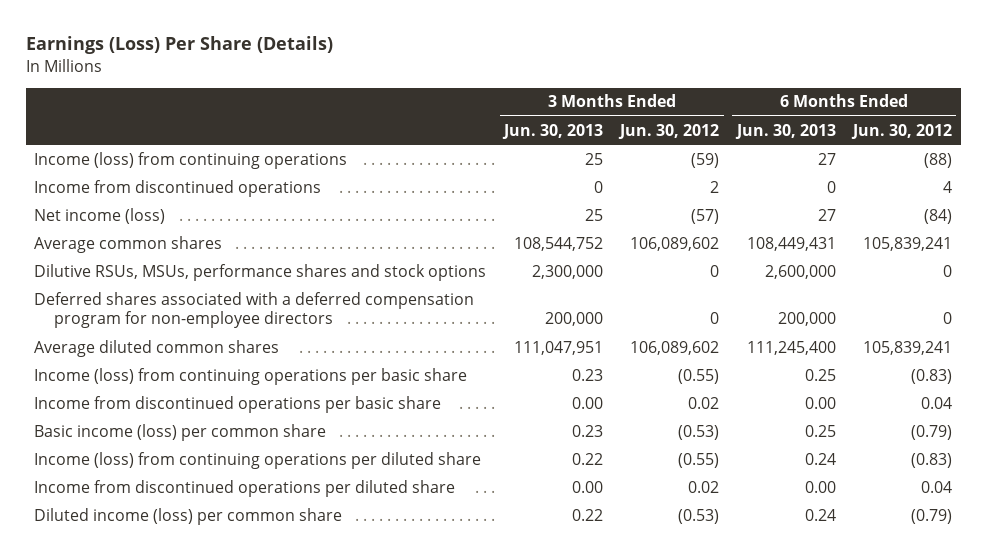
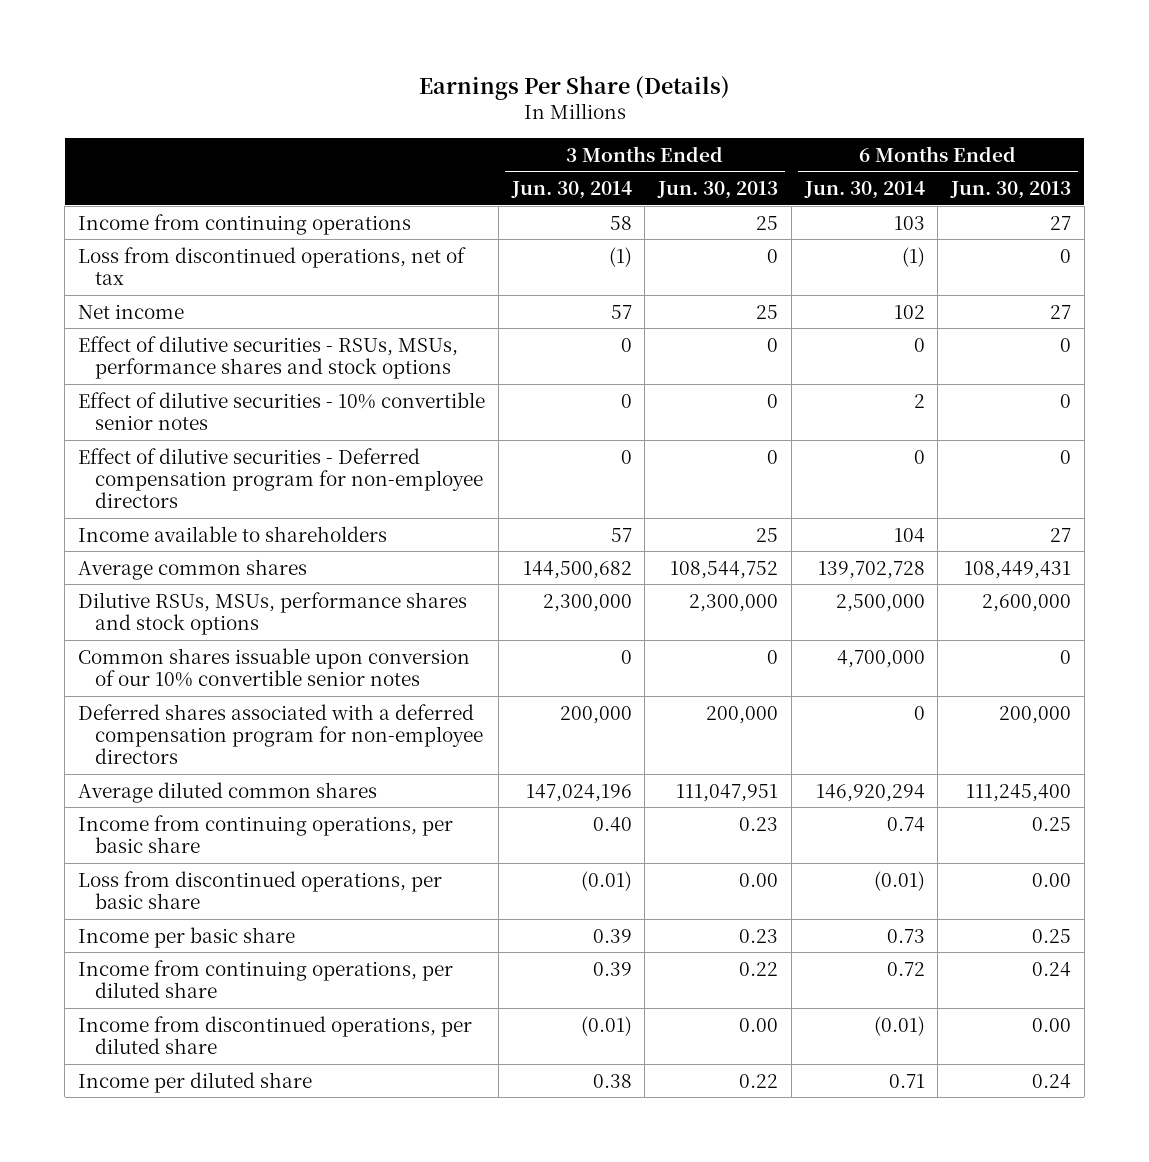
- Earnings (Loss) Per Share (Details)
+ Earnings Per Share (Details)
- | 3 Months Ended Jun. 30, 2013 | 3 Months Ended Jun. 30, 2012 | 6 Months Ended Jun. 30, 2013 | 6 Months Ended Jun. 30, 2012
+ | 3 Months Ended Jun. 30, 2014 | 3 Months Ended Jun. 30, 2013 | 6 Months Ended Jun. 30, 2014 | 6 Months Ended Jun. 30, 2013
- Income (loss) from continuing operations | 25 | (59) | 27 | (88)
- Income from discontinued operations | 0 | 2 | 0 | 4
- Net income (loss) | 25 | (57) | 27 | (84)
+ Income from continuing operations | 58 | 25 | 103 | 27
+ Loss from discontinued operations, net of tax | (1) | 0 | (1) | 0
+ Net income | 57 | 25 | 102 | 27
+ Effect of dilutive securities - RSUs, MSUs, performance shares and stock options | 0 | 0 | 0 | 0
+ Effect of dilutive securities - 10% convertible senior notes | 0 | 0 | 2 | 0
+ Effect of dilutive securities - Deferred compensation program for non-employee directors | 0 | 0 | 0 | 0
+ Income available to shareholders | 57 | 25 | 104 | 27
+ Common shares issuable upon conversion of our 10% convertible senior notes | 0 | 0 | 4,700,000 | 0
- Income (loss) from continuing operations per basic share | 0.23 | (0.55) | 0.25 | (0.83)
- Income from discontinued operations per basic share | 0.00 | 0.02 | 0.00 | 0.04
- Basic income (loss) per common share | 0.23 | (0.53) | 0.25 | (0.79)
- Income (loss) from continuing operations per diluted share | 0.22 | (0.55) | 0.24 | (0.83)
- Income from discontinued operations per diluted share | 0.00 | 0.02 | 0.00 | 0.04
- Diluted income (loss) per common share | 0.22 | (0.53) | 0.24 | (0.79)
+ Income from continuing operations, per basic share | 0.40 | 0.23 | 0.74 | 0.25
+ Loss from discontinued operations, per basic share | (0.01) | 0.00 | (0.01) | 0.00
+ Income per basic share | 0.39 | 0.23 | 0.73 | 0.25
+ Income from continuing operations, per diluted share | 0.39 | 0.22 | 0.72 | 0.24
+ Income from discontinued operations, per diluted share | (0.01) | 0.00 | (0.01) | 0.00
+ Income per diluted share | 0.38 | 0.22 | 0.71 | 0.24

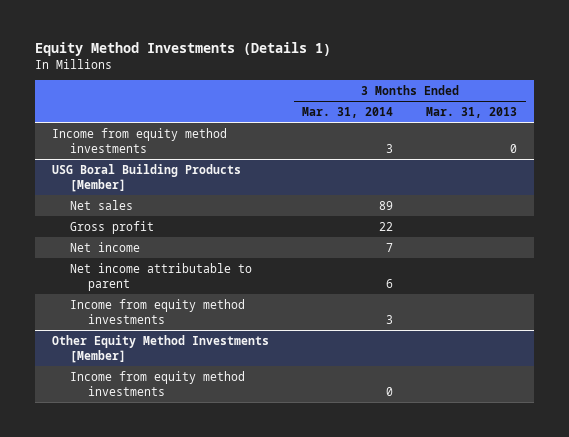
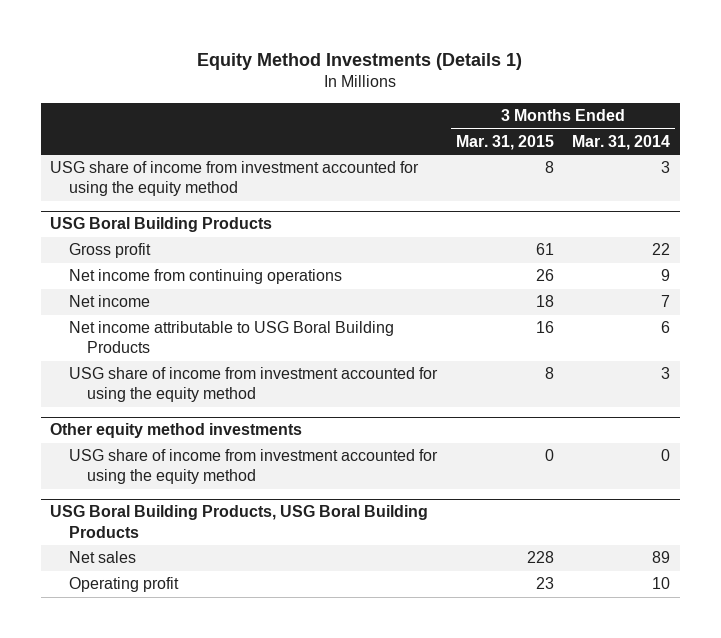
- | 3 Months Ended Mar. 31, 2014 | 3 Months Ended Mar. 31, 2013
+ | 3 Months Ended Mar. 31, 2015 | 3 Months Ended Mar. 31, 2014
- Income from equity method investments | 3 | 0
- USG Boral Building Products [Member]
- Net sales | 89 |
+ USG share of income from investment accounted for using the equity method | 8 | 3
+ USG Boral Building Products
+ Net income from continuing operations | 26 | 9
- Net income attributable to parent | 6 |
- Income from equity method investments | 3 |
- Other Equity Method Investments [Member]
- Income from equity method investments | 0 |
+ Net income attributable to USG Boral Building Products | 16 | 6
+ USG share of income from investment accounted for using the equity method | 8 | 3
+ Other equity method investments
+ USG share of income from investment accounted for using the equity method | 0 | 0
+ USG Boral Building Products, USG Boral Building Products
+ Net sales | 228 | 89
+ Operating profit | 23 | 10

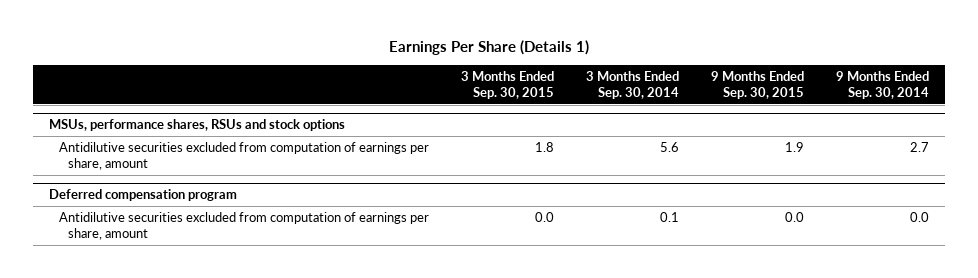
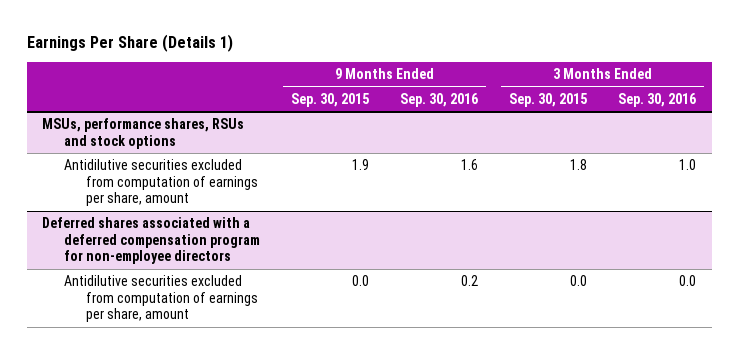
- | 3 Months Ended Sep. 30, 2015 | 3 Months Ended Sep. 30, 2014 | 9 Months Ended Sep. 30, 2015 | 9 Months Ended Sep. 30, 2014
+ | 9 Months Ended Sep. 30, 2015 | 9 Months Ended Sep. 30, 2016 | 3 Months Ended Sep. 30, 2015 | 3 Months Ended Sep. 30, 2016
- Deferred compensation program
+ Deferred shares associated with a deferred compensation program for non-employee directors

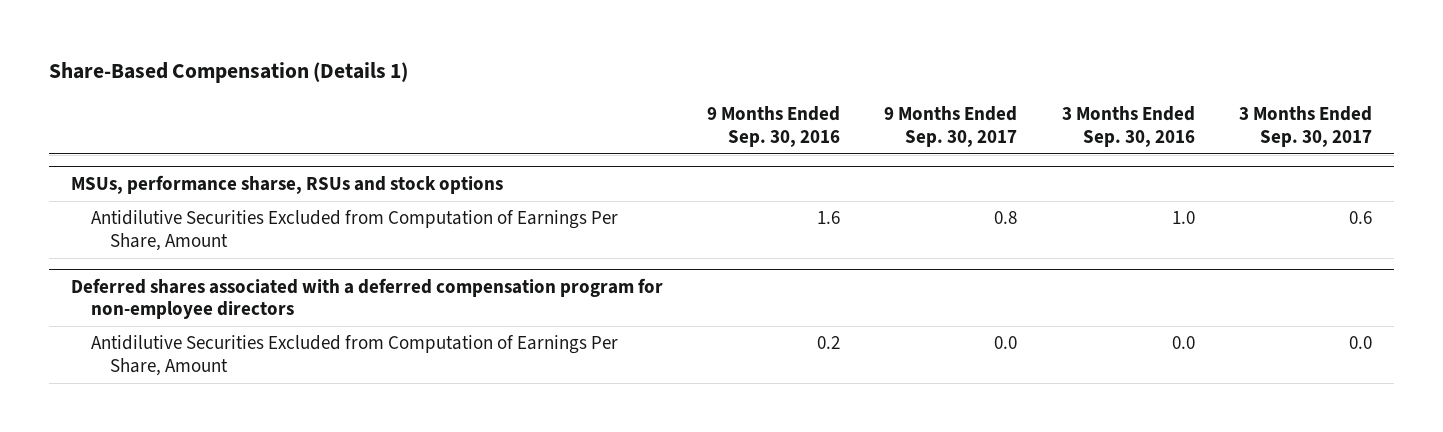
- Earnings Per Share (Details 1)
+ Share-Based Compensation (Details 1)
- | 9 Months Ended Sep. 30, 2015 | 9 Months Ended Sep. 30, 2016 | 3 Months Ended Sep. 30, 2015 | 3 Months Ended Sep. 30, 2016
+ | 9 Months Ended Sep. 30, 2016 | 9 Months Ended Sep. 30, 2017 | 3 Months Ended Sep. 30, 2016 | 3 Months Ended Sep. 30, 2017
- MSUs, performance shares, RSUs and stock options
- Antidilutive securities excluded from computation of earnings per share, amount | 1.9 | 1.6 | 1.8 | 1.0
+ MSUs, performance sharse, RSUs and stock options
+ Antidilutive Securities Excluded from Computation of Earnings Per Share, Amount | 1.6 | 0.8 | 1.0 | 0.6
@ Deferred shares associated with a deferred compensation program for non-employee directors
- Antidilutive securities excluded from computation of earnings per share, amount | 0.0 | 0.2 | 0.0 | 0.0
+ Antidilutive Securities Excluded from Computation of Earnings Per Share, Amount | 0.2 | 0.0 | 0.0 | 0.0

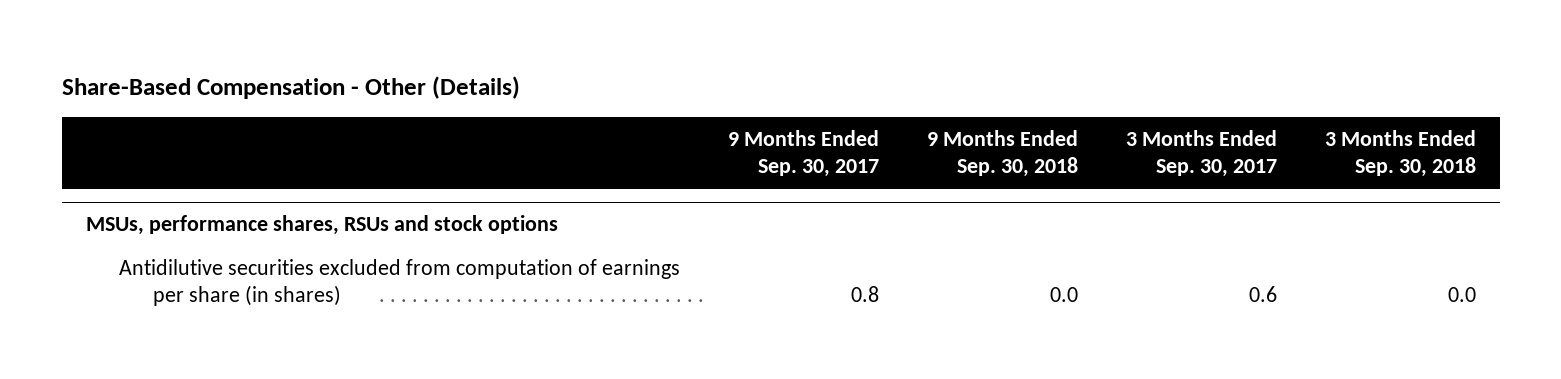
- Share-Based Compensation (Details 1)
+ Share-Based Compensation - Other (Details)
- | 9 Months Ended Sep. 30, 2016 | 9 Months Ended Sep. 30, 2017 | 3 Months Ended Sep. 30, 2016 | 3 Months Ended Sep. 30, 2017
+ | 9 Months Ended Sep. 30, 2017 | 9 Months Ended Sep. 30, 2018 | 3 Months Ended Sep. 30, 2017 | 3 Months Ended Sep. 30, 2018
- MSUs, performance sharse, RSUs and stock options
- Antidilutive Securities Excluded from Computation of Earnings Per Share, Amount | 1.6 | 0.8 | 1.0 | 0.6
- Deferred shares associated with a deferred compensation program for non-employee directors
- Antidilutive Securities Excluded from Computation of Earnings Per Share, Amount | 0.2 | 0.0 | 0.0 | 0.0
+ MSUs, performance shares, RSUs and stock options
+ Antidilutive securities excluded from computation of earnings per share (in shares) | 0.8 | 0.0 | 0.6 | 0.0

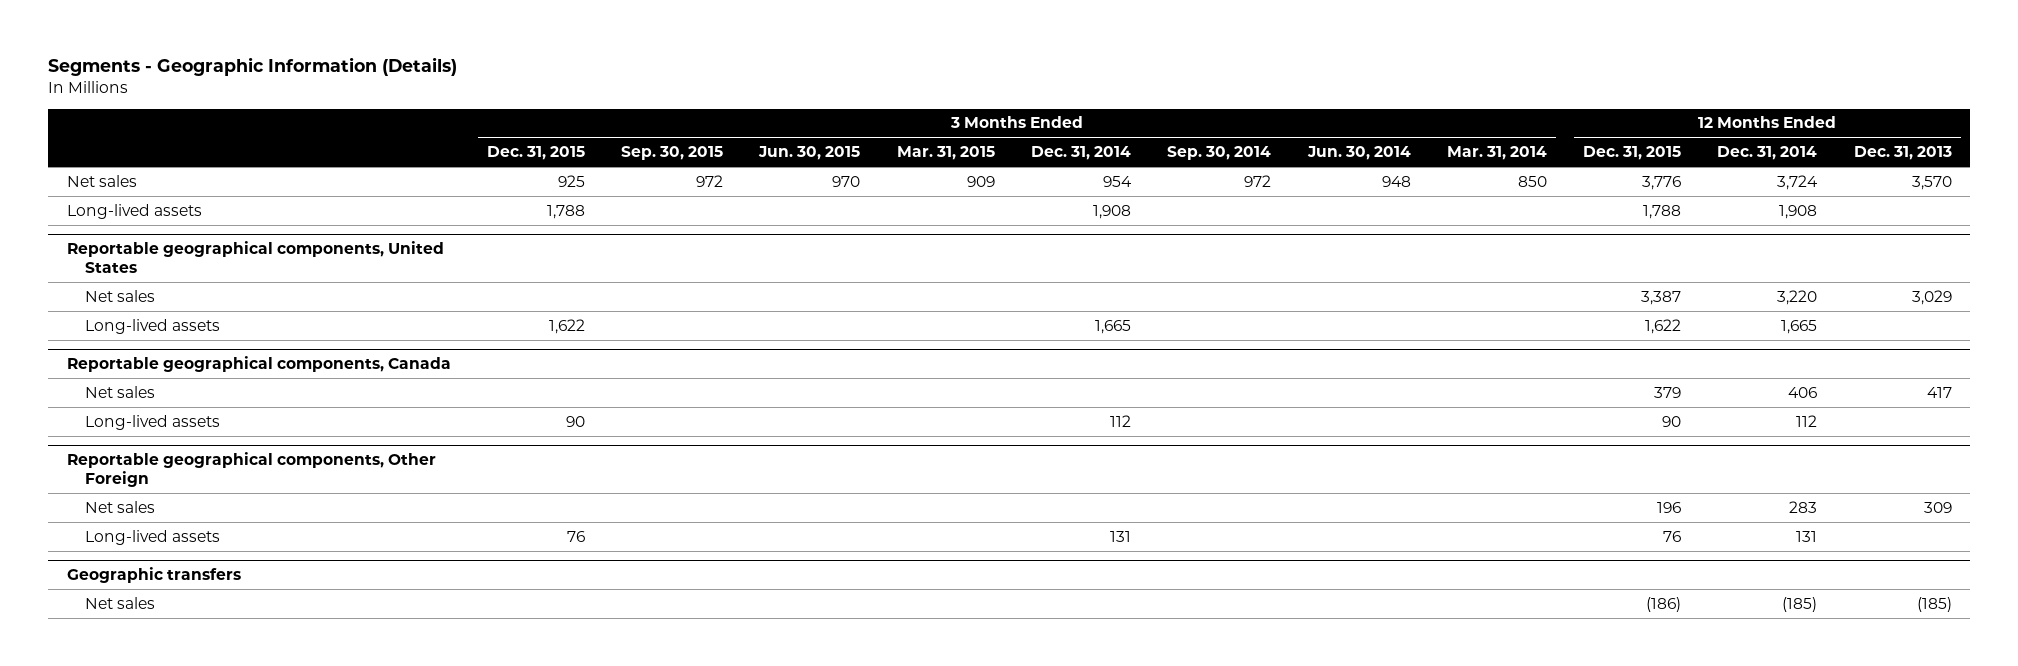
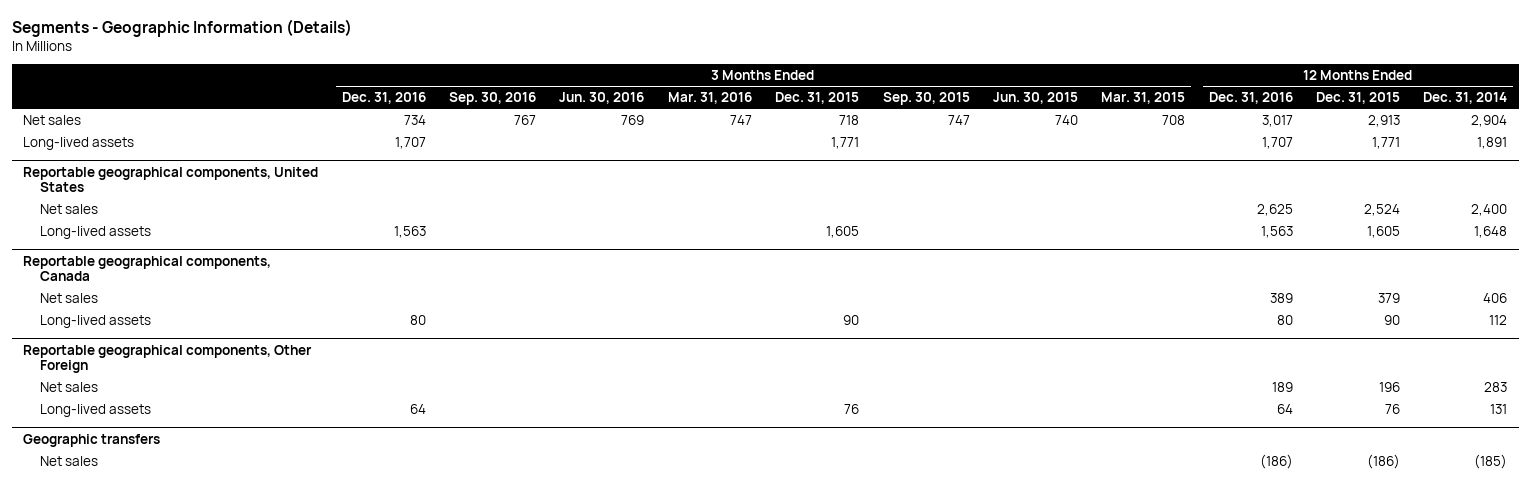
- | 3 Months Ended Dec. 31, 2015 | 3 Months Ended Sep. 30, 2015 | 3 Months Ended Jun. 30, 2015 | 3 Months Ended Mar. 31, 2015 | 3 Months Ended Dec. 31, 2014 | 3 Months Ended Sep. 30, 2014 | 3 Months Ended Jun. 30, 2014 | 3 Months Ended Mar. 31, 2014 | 12 Months Ended Dec. 31, 2015 | 12 Months Ended Dec. 31, 2014 | 12 Months Ended Dec. 31, 2013
+ | 3 Months Ended Dec. 31, 2016 | 3 Months Ended Sep. 30, 2016 | 3 Months Ended Jun. 30, 2016 | 3 Months Ended Mar. 31, 2016 | 3 Months Ended Dec. 31, 2015 | 3 Months Ended Sep. 30, 2015 | 3 Months Ended Jun. 30, 2015 | 3 Months Ended Mar. 31, 2015 | 12 Months Ended Dec. 31, 2016 | 12 Months Ended Dec. 31, 2015 | 12 Months Ended Dec. 31, 2014
- Net sales | 925 | 972 | 970 | 909 | 954 | 972 | 948 | 850 | 3,776 | 3,724 | 3,570
- Long-lived assets | 1,788 | | | | 1,908 | | | | 1,788 | 1,908 |
+ Net sales | 734 | 767 | 769 | 747 | 718 | 747 | 740 | 708 | 3,017 | 2,913 | 2,904
+ Long-lived assets | 1,707 | | | | 1,771 | | | | 1,707 | 1,771 | 1,891
@ Reportable geographical components, United States
- Net sales | | | | | | | | | 3,387 | 3,220 | 3,029
- Long-lived assets | 1,622 | | | | 1,665 | | | | 1,622 | 1,665 |
+ Net sales | | | | | | | | | 2,625 | 2,524 | 2,400
+ Long-lived assets | 1,563 | | | | 1,605 | | | | 1,563 | 1,605 | 1,648

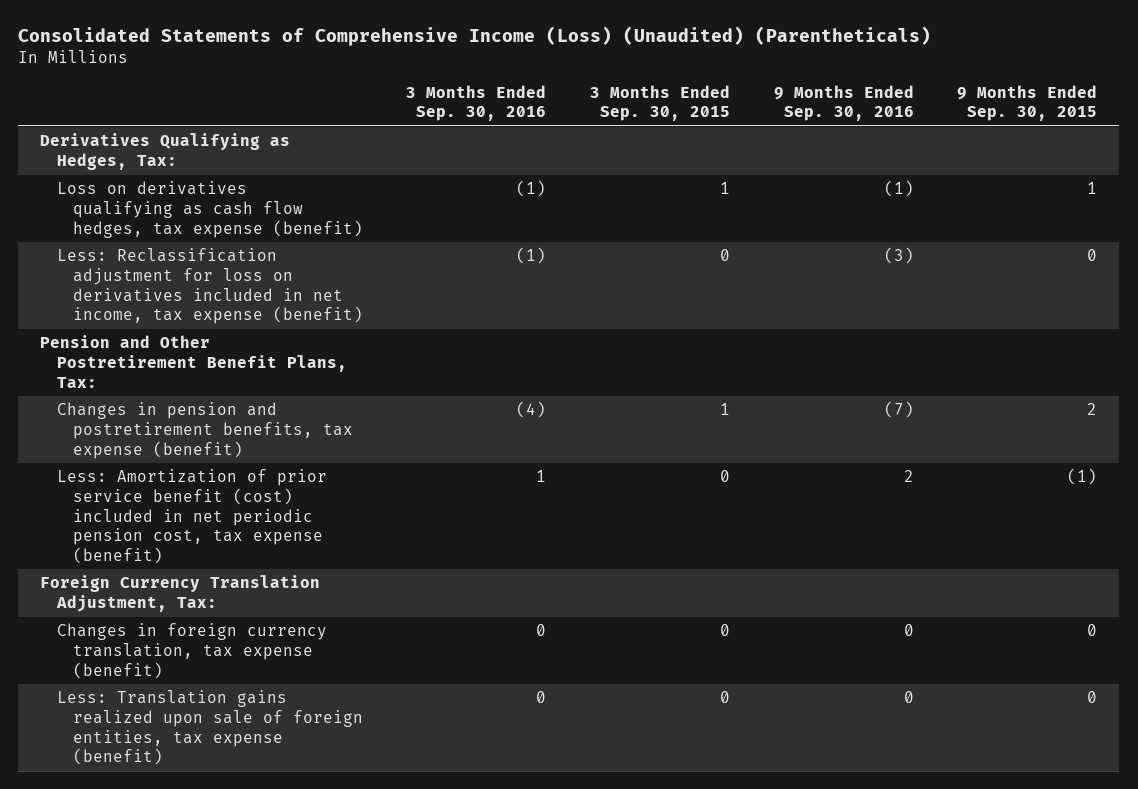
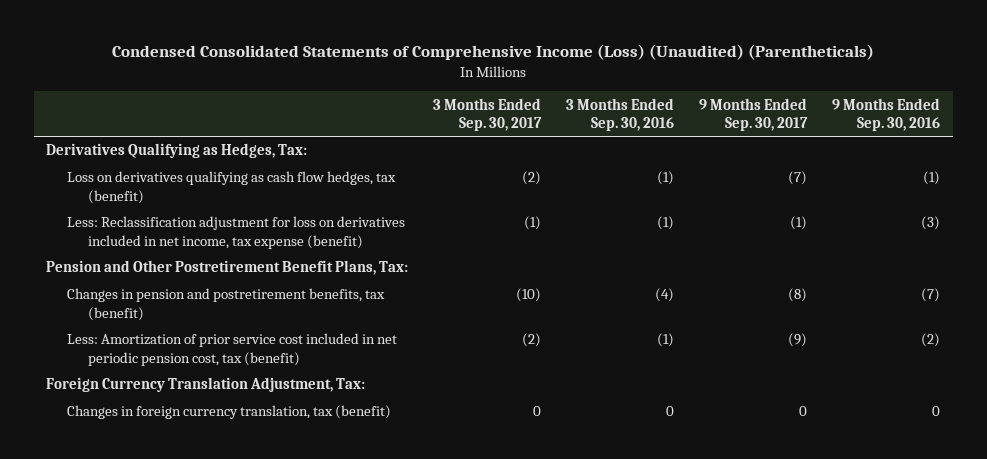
- Consolidated Statements of Comprehensive Income (Loss) (Unaudited) (Parentheticals)
+ Condensed Consolidated Statements of Comprehensive Income (Loss) (Unaudited) (Parentheticals)
- | 3 Months Ended Sep. 30, 2016 | 3 Months Ended Sep. 30, 2015 | 9 Months Ended Sep. 30, 2016 | 9 Months Ended Sep. 30, 2015
+ | 3 Months Ended Sep. 30, 2017 | 3 Months Ended Sep. 30, 2016 | 9 Months Ended Sep. 30, 2017 | 9 Months Ended Sep. 30, 2016
- Loss on derivatives qualifying as cash flow hedges, tax expense (benefit) | (1) | 1 | (1) | 1
+ Loss on derivatives qualifying as cash flow hedges, tax (benefit) | (2) | (1) | (7) | (1)
- Changes in pension and postretirement benefits, tax expense (benefit) | (4) | 1 | (7) | 2
- Less: Amortization of prior service benefit (cost) included in net periodic pension cost, tax expense (benefit) | 1 | 0 | 2 | (1)
+ Changes in pension and postretirement benefits, tax (benefit) | (10) | (4) | (8) | (7)
+ Less: Amortization of prior service cost included in net periodic pension cost, tax (benefit) | (2) | (1) | (9) | (2)
- Changes in foreign currency translation, tax expense (benefit) | 0 | 0 | 0 | 0
- Less: Translation gains realized upon sale of foreign entities, tax expense (benefit) | 0 | 0 | 0 | 0
+ Changes in foreign currency translation, tax (benefit) | 0 | 0 | 0 | 0

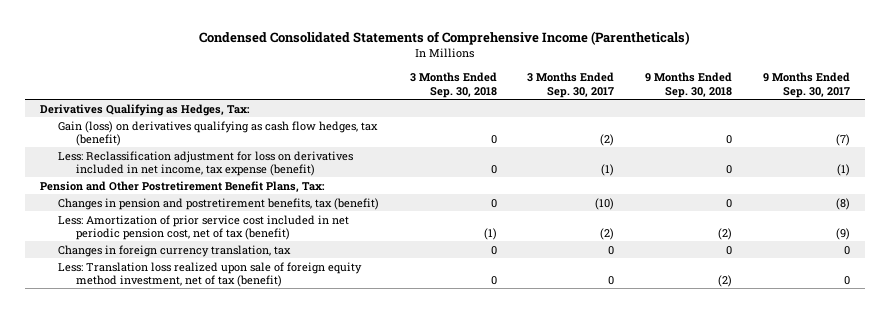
- Condensed Consolidated Statements of Comprehensive Income (Loss) (Unaudited) (Parentheticals)
+ Condensed Consolidated Statements of Comprehensive Income (Parentheticals)
- | 3 Months Ended Sep. 30, 2017 | 3 Months Ended Sep. 30, 2016 | 9 Months Ended Sep. 30, 2017 | 9 Months Ended Sep. 30, 2016
+ | 3 Months Ended Sep. 30, 2018 | 3 Months Ended Sep. 30, 2017 | 9 Months Ended Sep. 30, 2018 | 9 Months Ended Sep. 30, 2017
- Loss on derivatives qualifying as cash flow hedges, tax (benefit) | (2) | (1) | (7) | (1)
+ Gain (loss) on derivatives qualifying as cash flow hedges, tax (benefit) | 0 | (2) | 0 | (7)
- Less: Amortization of prior service cost included in net periodic pension cost, tax (benefit) | (2) | (1) | (9) | (2)
- Foreign Currency Translation Adjustment, Tax:
- Changes in foreign currency translation, tax (benefit) | 0 | 0 | 0 | 0
+ Less: Amortization of prior service cost included in net periodic pension cost, net of tax (benefit) | (1) | (2) | (2) | (9)
+ Changes in foreign currency translation, tax | 0 | 0 | 0 | 0
+ Less: Translation loss realized upon sale of foreign equity method investment, net of tax (benefit) | 0 | 0 | (2) | 0

